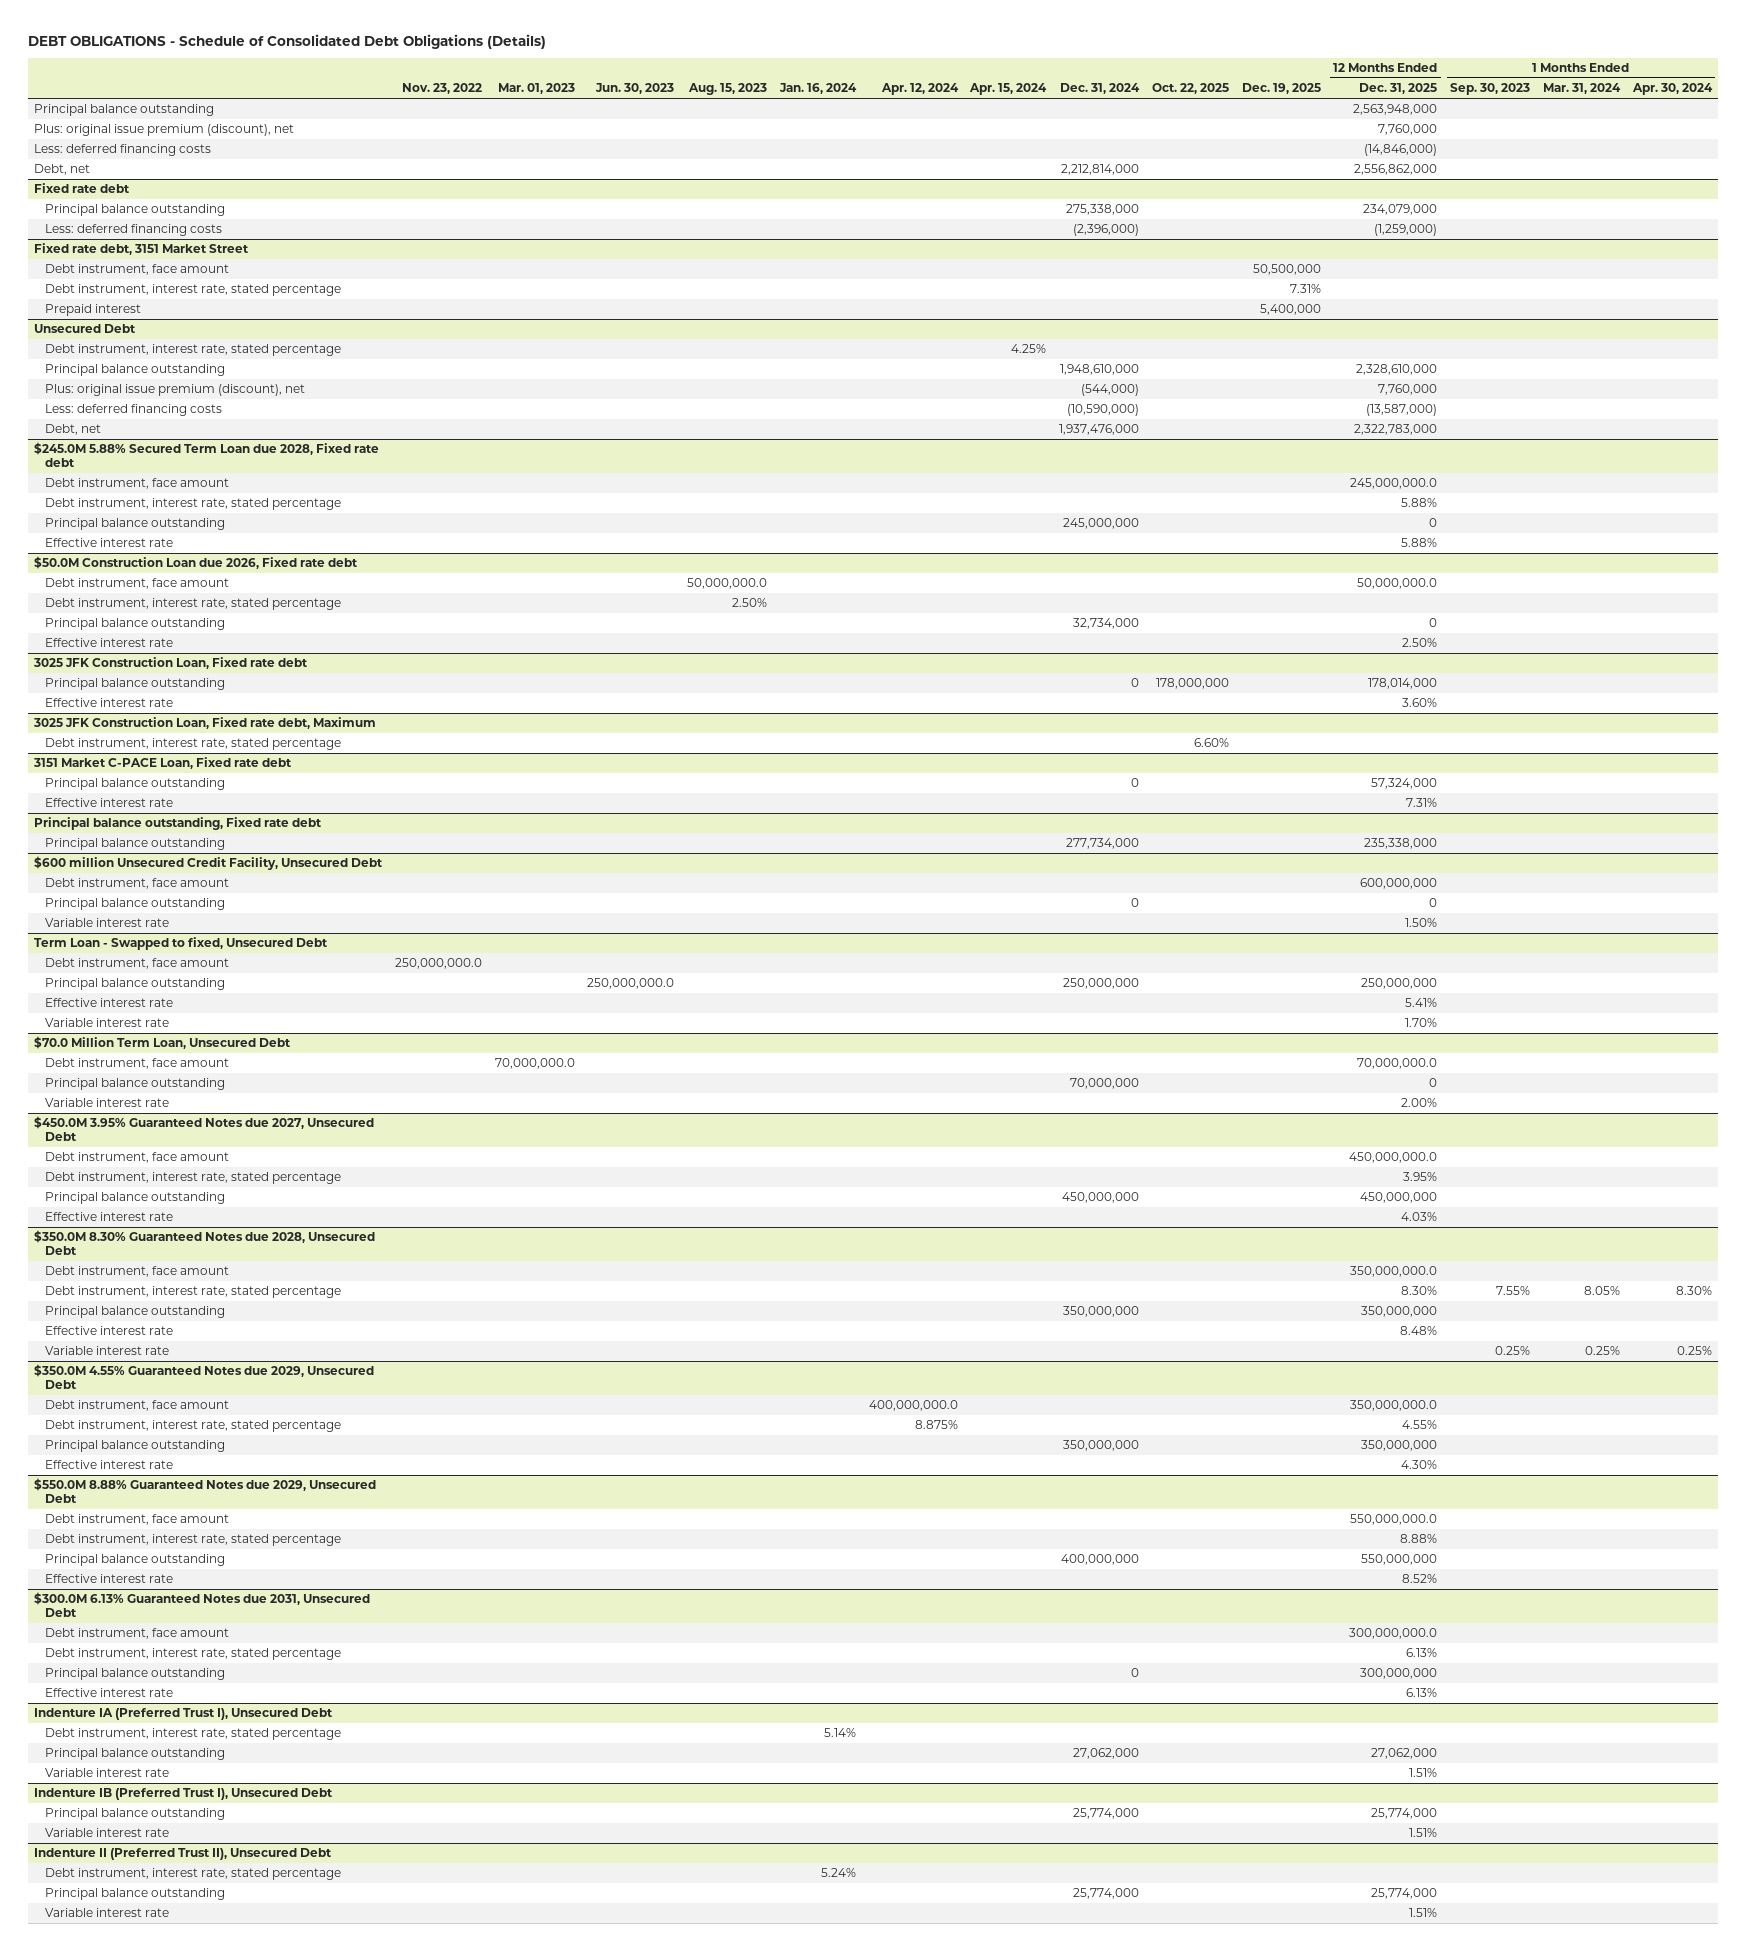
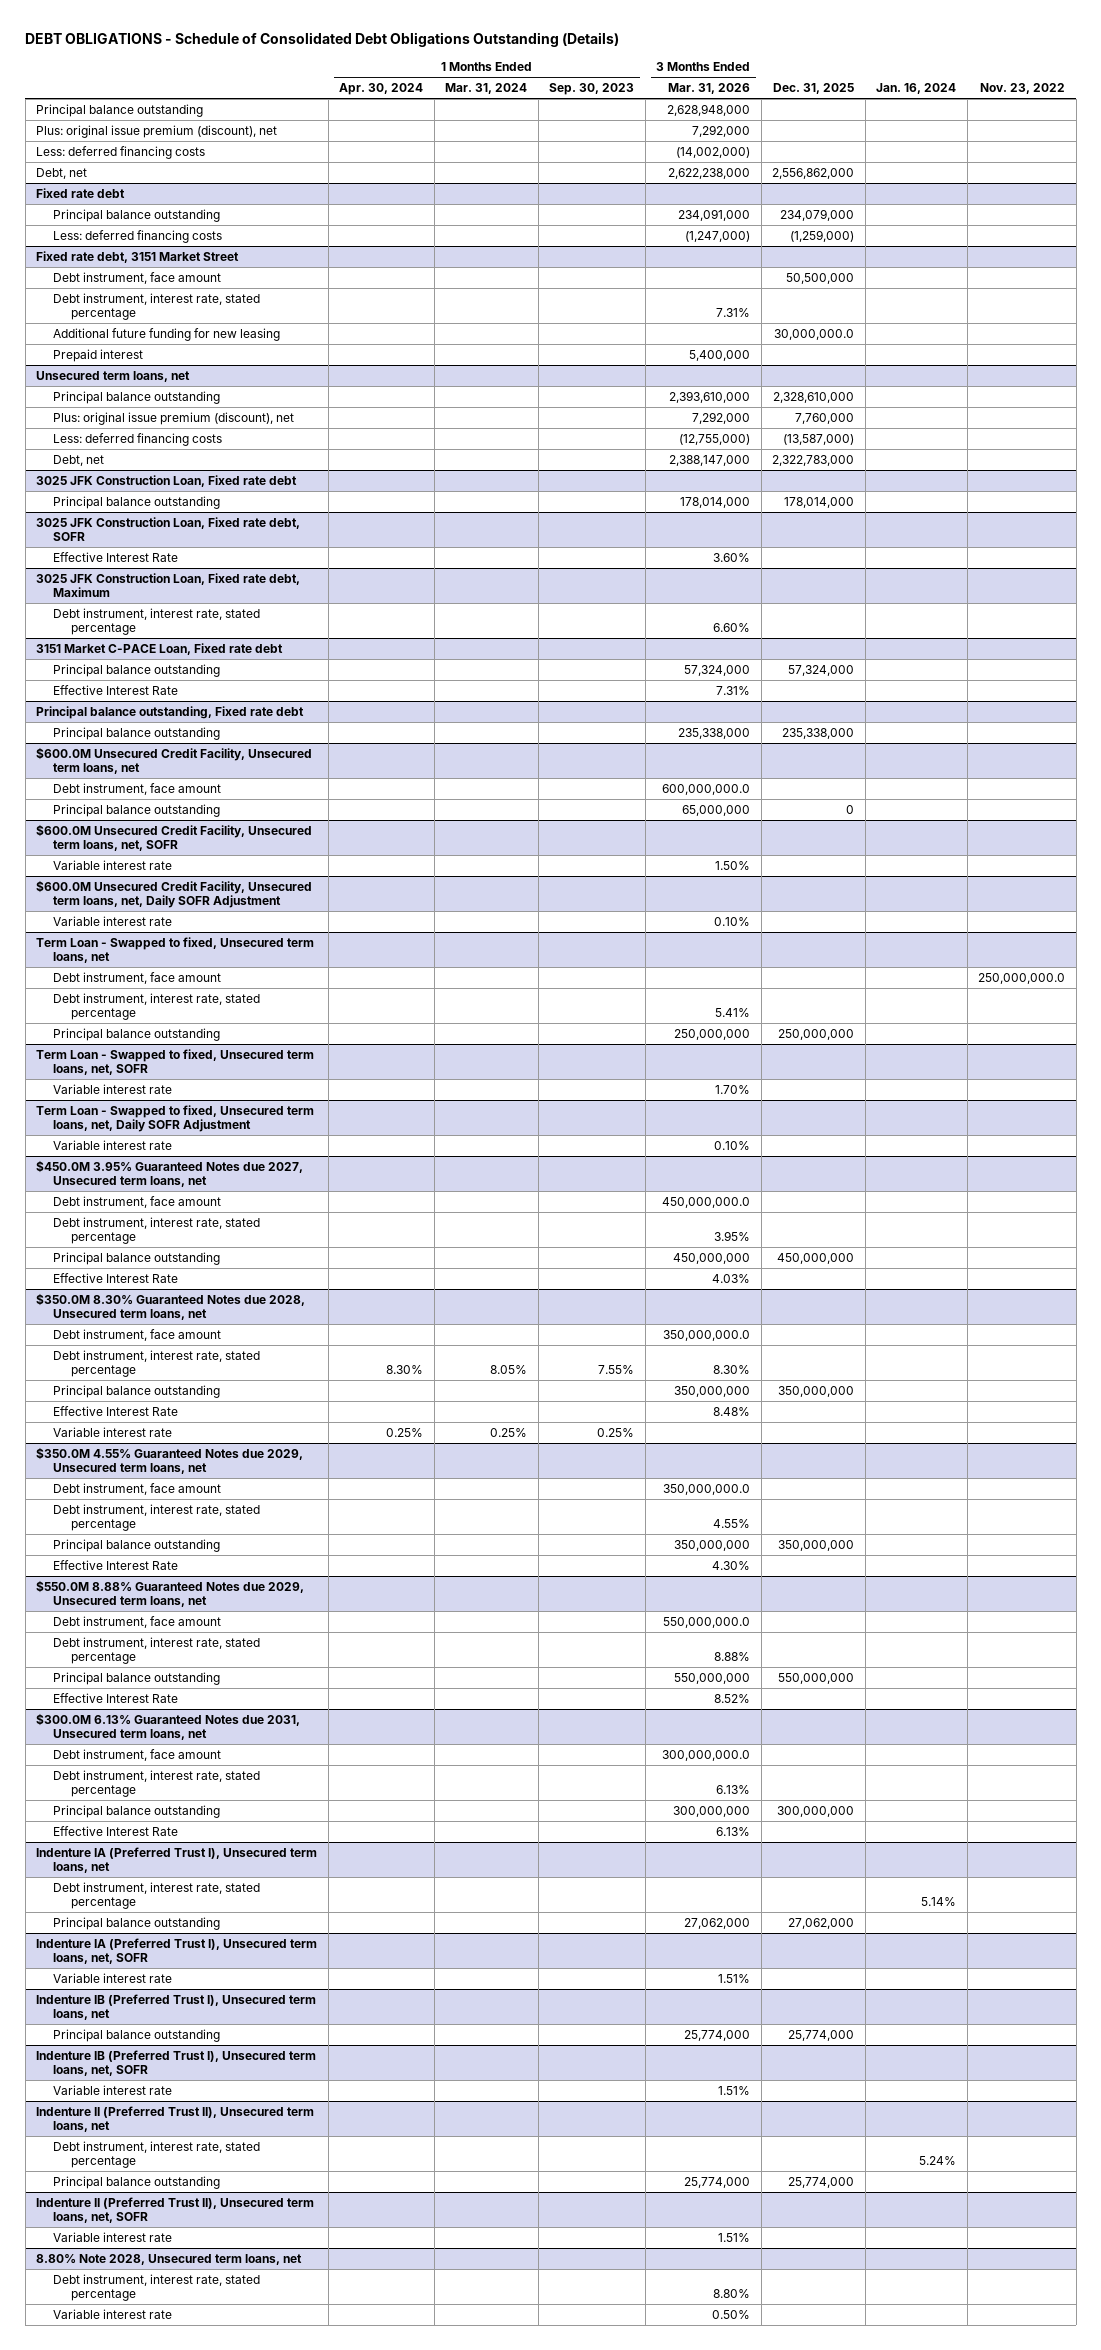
- DEBT OBLIGATIONS - Schedule of Consolidated Debt Obligations (Details)
+ DEBT OBLIGATIONS - Schedule of Consolidated Debt Obligations Outstanding (Details)
- | Nov. 23, 2022 | Mar. 01, 2023 | Jun. 30, 2023 | Aug. 15, 2023 | Jan. 16, 2024 | Apr. 12, 2024 | Apr. 15, 2024 | Dec. 31, 2024 | Oct. 22, 2025 | Dec. 19, 2025 | 12 Months Ended Dec. 31, 2025 | 1 Months Ended Sep. 30, 2023 | 1 Months Ended Mar. 31, 2024 | 1 Months Ended Apr. 30, 2024
+ | 1 Months Ended Apr. 30, 2024 | 1 Months Ended Mar. 31, 2024 | 1 Months Ended Sep. 30, 2023 | 3 Months Ended Mar. 31, 2026 | Dec. 31, 2025 | Jan. 16, 2024 | Nov. 23, 2022
@ Fixed rate debt, 3151 Market Street
+ Additional future funding for new leasing | | | | | 30,000,000.0 | |
- Unsecured Debt
- Debt instrument, interest rate, stated percentage | | | | | | | 4.25% | | | | | | |
+ Unsecured term loans, net
- $245.0M 5.88% Secured Term Loan due 2028, Fixed rate debt
- Debt instrument, face amount | | | | | | | | | | | 245,000,000.0 | | |
- Debt instrument, interest rate, stated percentage | | | | | | | | | | | 5.88% | | |
- Principal balance outstanding | | | | | | | | 245,000,000 | | | 0 | | |
- Effective interest rate | | | | | | | | | | | 5.88% | | |
- $50.0M Construction Loan due 2026, Fixed rate debt
- Debt instrument, face amount | | | | 50,000,000.0 | | | | | | | 50,000,000.0 | | |
- Debt instrument, interest rate, stated percentage | | | | 2.50% | | | | | | | | | |
- Principal balance outstanding | | | | | | | | 32,734,000 | | | 0 | | |
- Effective interest rate | | | | | | | | | | | 2.50% | | |
@ 3025 JFK Construction Loan, Fixed rate debt
- Effective interest rate | | | | | | | | | | | 3.60% | | |
+ 3025 JFK Construction Loan, Fixed rate debt, SOFR
+ Effective Interest Rate | | | | 3.60% | | |
@ 3151 Market C-PACE Loan, Fixed rate debt
- Effective interest rate | | | | | | | | | | | 7.31% | | |
+ Effective Interest Rate | | | | 7.31% | | |
- $600 million Unsecured Credit Facility, Unsecured Debt
- Debt instrument, face amount | | | | | | | | | | | 600,000,000 | | |
- Principal balance outstanding | | | | | | | | 0 | | | 0 | | |
- Variable interest rate | | | | | | | | | | | 1.50% | | |
- Term Loan - Swapped to fixed, Unsecured Debt
+ $600.0M Unsecured Credit Facility, Unsecured term loans, net
+ Debt instrument, face amount | | | | 600,000,000.0 | | |
+ Principal balance outstanding | | | | 65,000,000 | 0 | |
+ $600.0M Unsecured Credit Facility, Unsecured term loans, net, SOFR
+ Variable interest rate | | | | 1.50% | | |
+ $600.0M Unsecured Credit Facility, Unsecured term loans, net, Daily SOFR Adjustment
+ Variable interest rate | | | | 0.10% | | |
+ Term Loan - Swapped to fixed, Unsecured term loans, net
+ Debt instrument, interest rate, stated percentage | | | | 5.41% | | |
- Effective interest rate | | | | | | | | | | | 5.41% | | |
- Variable interest rate | | | | | | | | | | | 1.70% | | |
- $70.0 Million Term Loan, Unsecured Debt
- Debt instrument, face amount | | 70,000,000.0 | | | | | | | | | 70,000,000.0 | | |
- Principal balance outstanding | | | | | | | | 70,000,000 | | | 0 | | |
- Variable interest rate | | | | | | | | | | | 2.00% | | |
- $450.0M 3.95% Guaranteed Notes due 2027, Unsecured Debt
+ Term Loan - Swapped to fixed, Unsecured term loans, net, SOFR
+ Variable interest rate | | | | 1.70% | | |
+ Term Loan - Swapped to fixed, Unsecured term loans, net, Daily SOFR Adjustment
+ Variable interest rate | | | | 0.10% | | |
+ $450.0M 3.95% Guaranteed Notes due 2027, Unsecured term loans, net
- Effective interest rate | | | | | | | | | | | 4.03% | | |
- $350.0M 8.30% Guaranteed Notes due 2028, Unsecured Debt
+ Effective Interest Rate | | | | 4.03% | | |
+ $350.0M 8.30% Guaranteed Notes due 2028, Unsecured term loans, net
- Effective interest rate | | | | | | | | | | | 8.48% | | |
+ Effective Interest Rate | | | | 8.48% | | |
- $350.0M 4.55% Guaranteed Notes due 2029, Unsecured Debt
+ $350.0M 4.55% Guaranteed Notes due 2029, Unsecured term loans, net
- Effective interest rate | | | | | | | | | | | 4.30% | | |
- $550.0M 8.88% Guaranteed Notes due 2029, Unsecured Debt
+ Effective Interest Rate | | | | 4.30% | | |
+ $550.0M 8.88% Guaranteed Notes due 2029, Unsecured term loans, net
- Effective interest rate | | | | | | | | | | | 8.52% | | |
- $300.0M 6.13% Guaranteed Notes due 2031, Unsecured Debt
+ Effective Interest Rate | | | | 8.52% | | |
+ $300.0M 6.13% Guaranteed Notes due 2031, Unsecured term loans, net
- Effective interest rate | | | | | | | | | | | 6.13% | | |
- Indenture IA (Preferred Trust I), Unsecured Debt
+ Effective Interest Rate | | | | 6.13% | | |
+ Indenture IA (Preferred Trust I), Unsecured term loans, net
- Variable interest rate | | | | | | | | | | | 1.51% | | |
- Indenture IB (Preferred Trust I), Unsecured Debt
+ Indenture IA (Preferred Trust I), Unsecured term loans, net, SOFR
+ Variable interest rate | | | | 1.51% | | |
+ Indenture IB (Preferred Trust I), Unsecured term loans, net
- Variable interest rate | | | | | | | | | | | 1.51% | | |
- Indenture II (Preferred Trust II), Unsecured Debt
+ Indenture IB (Preferred Trust I), Unsecured term loans, net, SOFR
+ Variable interest rate | | | | 1.51% | | |
+ Indenture II (Preferred Trust II), Unsecured term loans, net
- Variable interest rate | | | | | | | | | | | 1.51% | | |
+ Indenture II (Preferred Trust II), Unsecured term loans, net, SOFR
+ Variable interest rate | | | | 1.51% | | |
+ 8.80% Note 2028, Unsecured term loans, net
+ Debt instrument, interest rate, stated percentage | | | | 8.80% | | |
+ Variable interest rate | | | | 0.50% | | |

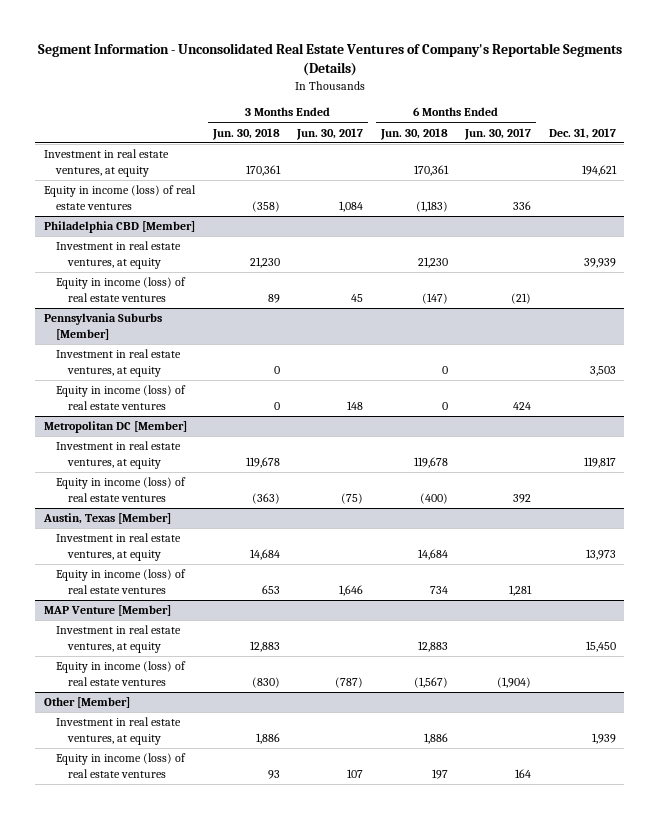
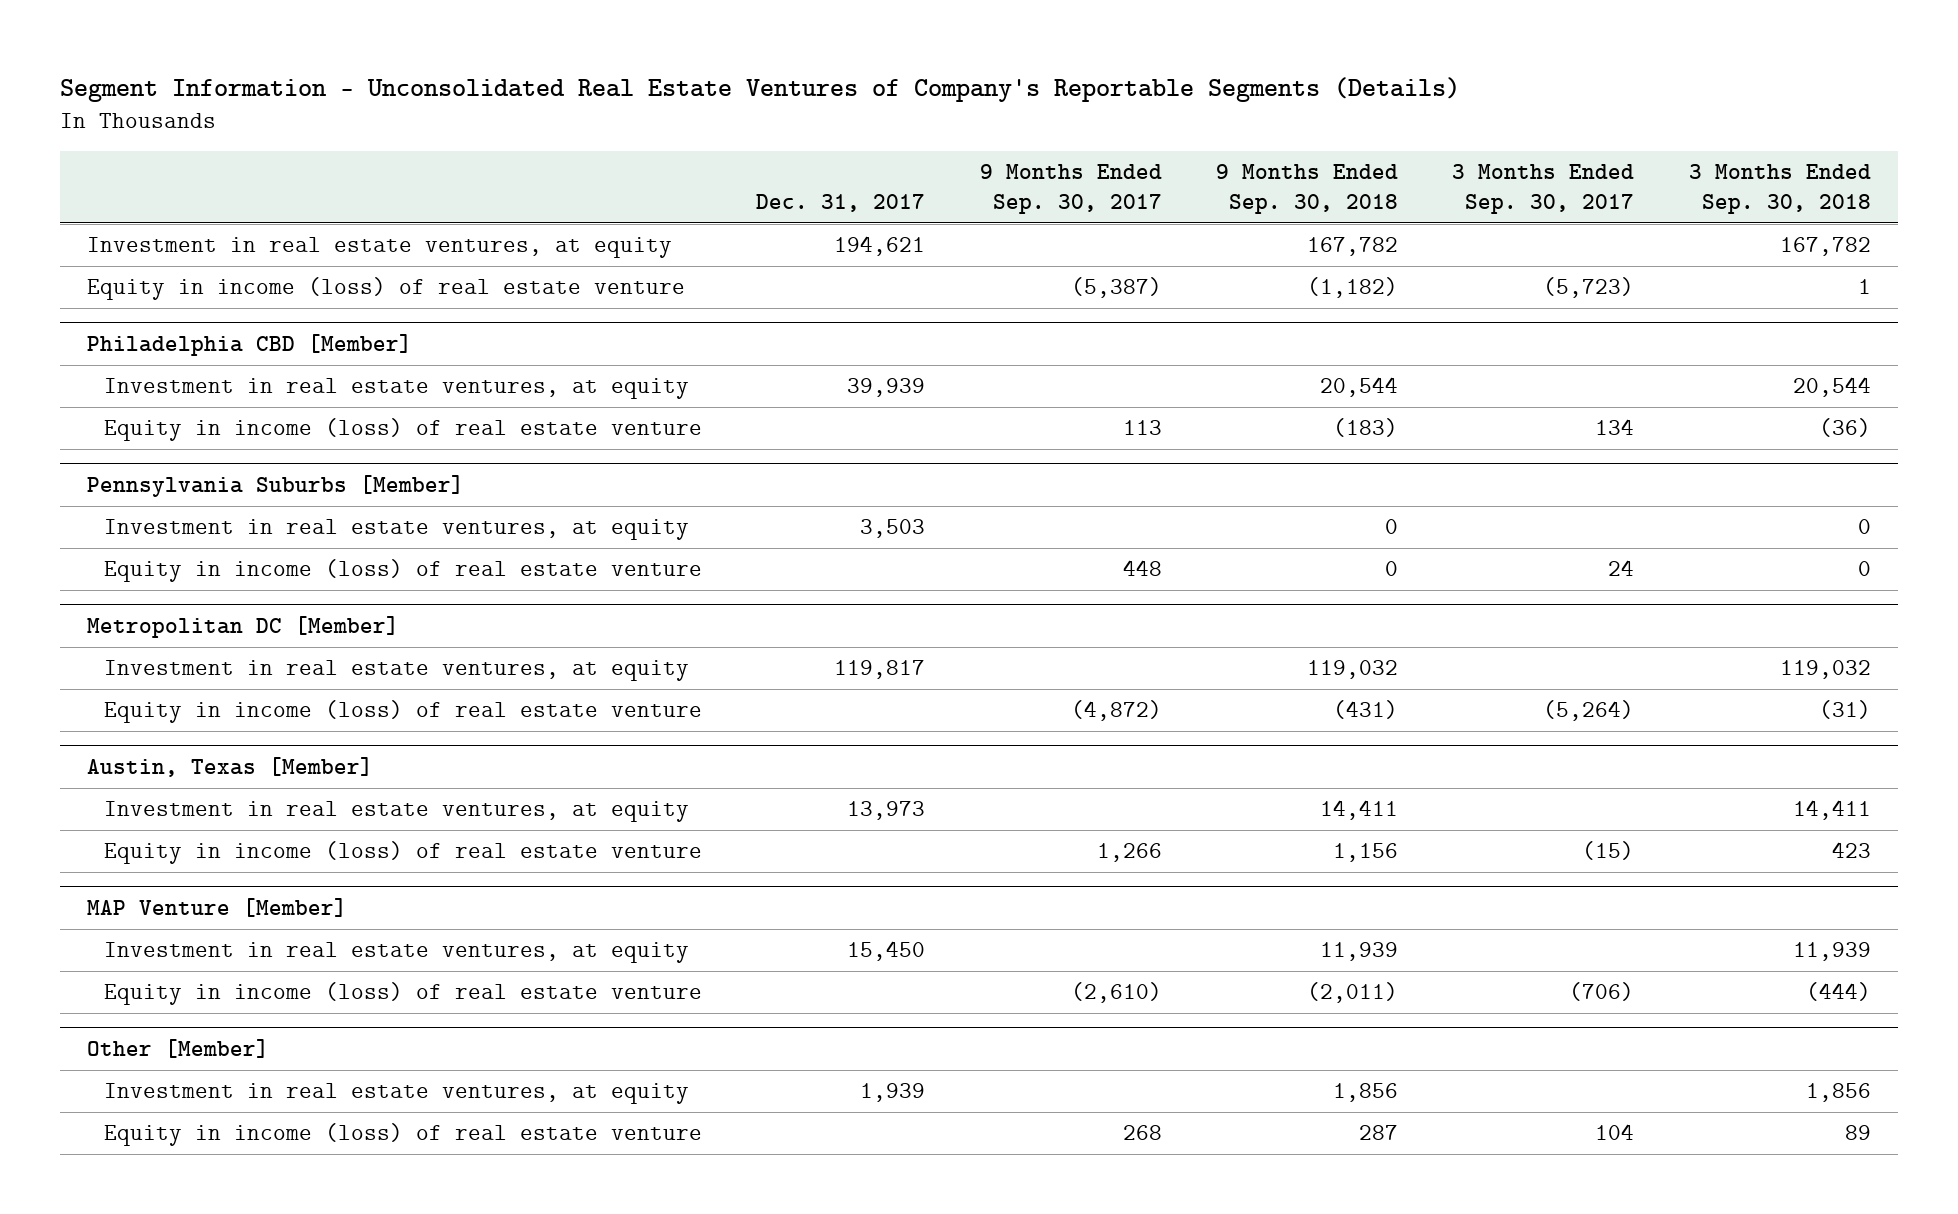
- | 3 Months Ended Jun. 30, 2018 | 3 Months Ended Jun. 30, 2017 | 6 Months Ended Jun. 30, 2018 | 6 Months Ended Jun. 30, 2017 | Dec. 31, 2017
+ | Dec. 31, 2017 | 9 Months Ended Sep. 30, 2017 | 9 Months Ended Sep. 30, 2018 | 3 Months Ended Sep. 30, 2017 | 3 Months Ended Sep. 30, 2018
- Equity in income (loss) of real estate ventures | (358) | 1,084 | (1,183) | 336 |
+ Equity in income (loss) of real estate venture | | (5,387) | (1,182) | (5,723) | 1
@ Philadelphia CBD [Member]
- Equity in income (loss) of real estate ventures | 89 | 45 | (147) | (21) |
+ Equity in income (loss) of real estate venture | | 113 | (183) | 134 | (36)
@ Pennsylvania Suburbs [Member]
- Equity in income (loss) of real estate ventures | 0 | 148 | 0 | 424 |
+ Equity in income (loss) of real estate venture | | 448 | 0 | 24 | 0
@ Metropolitan DC [Member]
- Equity in income (loss) of real estate ventures | (363) | (75) | (400) | 392 |
+ Equity in income (loss) of real estate venture | | (4,872) | (431) | (5,264) | (31)
@ Austin, Texas [Member]
- Equity in income (loss) of real estate ventures | 653 | 1,646 | 734 | 1,281 |
+ Equity in income (loss) of real estate venture | | 1,266 | 1,156 | (15) | 423
@ MAP Venture [Member]
- Equity in income (loss) of real estate ventures | (830) | (787) | (1,567) | (1,904) |
+ Equity in income (loss) of real estate venture | | (2,610) | (2,011) | (706) | (444)
@ Other [Member]
- Equity in income (loss) of real estate ventures | 93 | 107 | 197 | 164 |
+ Equity in income (loss) of real estate venture | | 268 | 287 | 104 | 89

